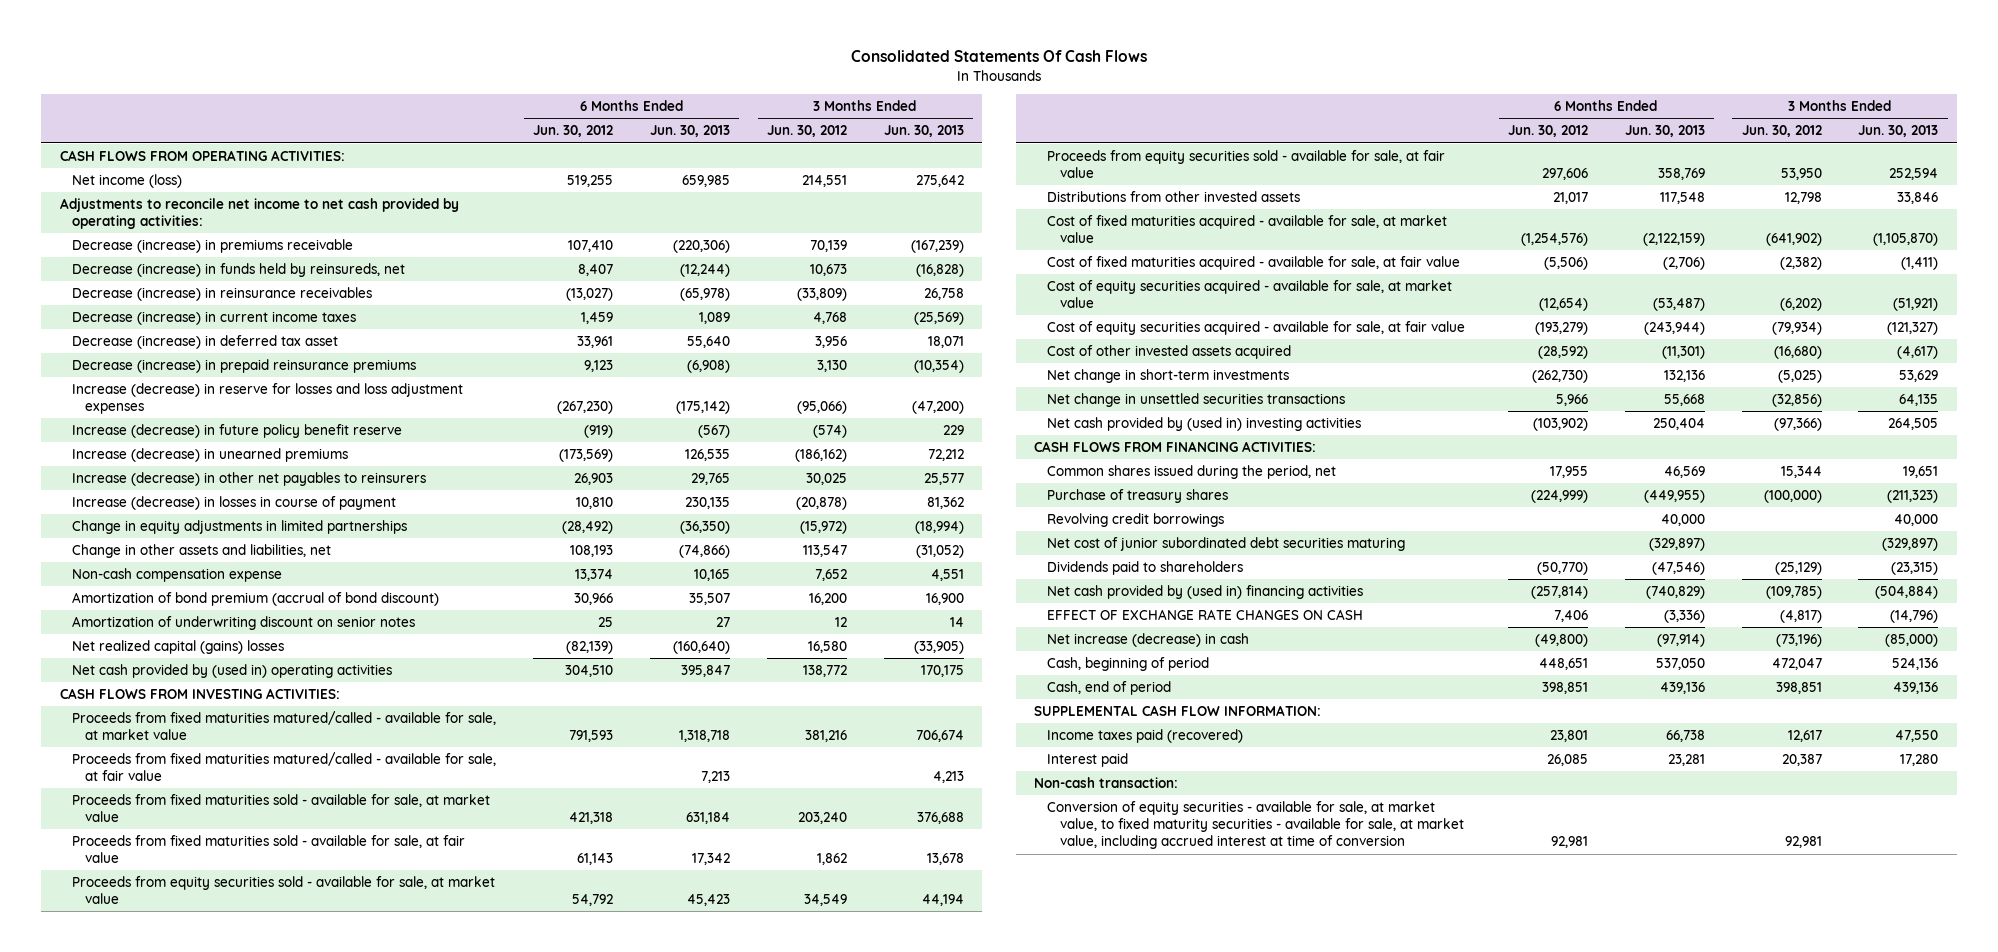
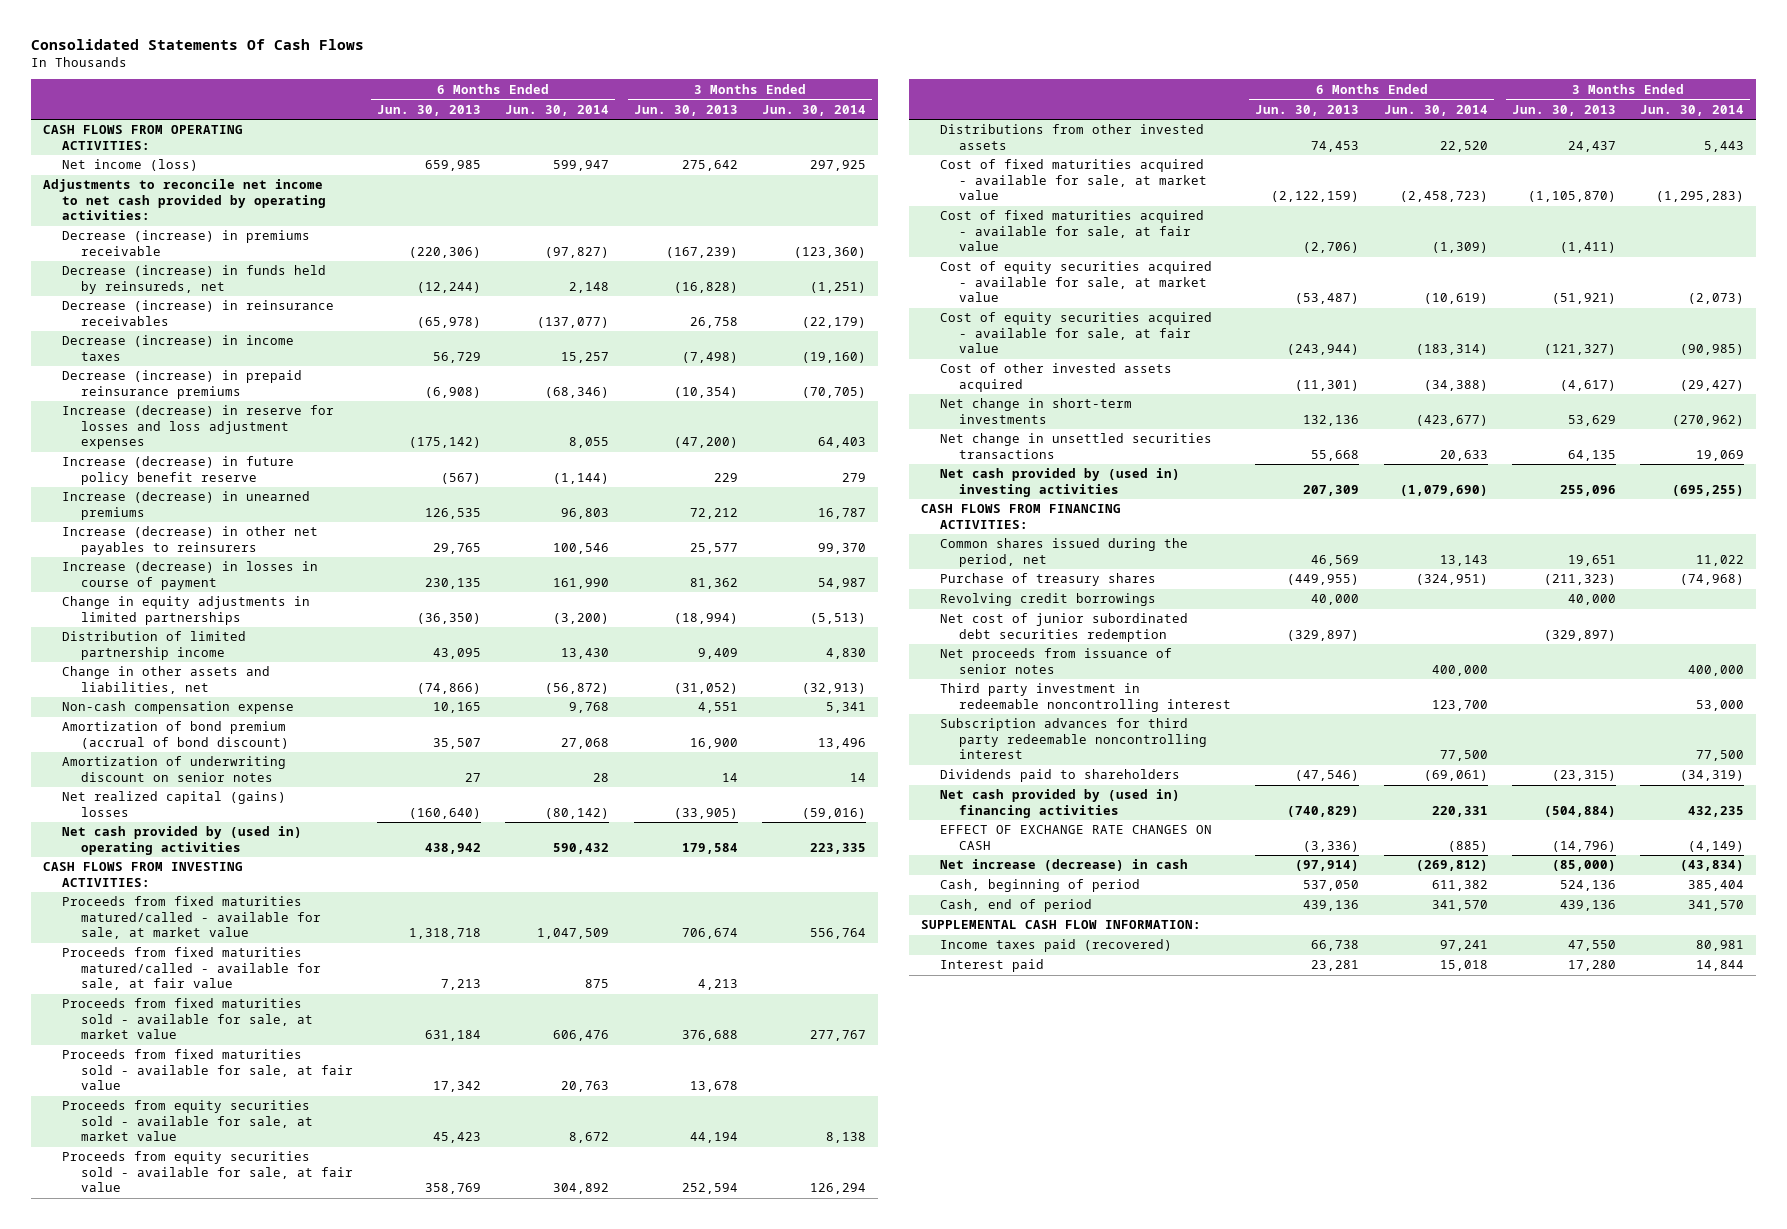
- | 6 Months Ended Jun. 30, 2012 | 6 Months Ended Jun. 30, 2013 | 3 Months Ended Jun. 30, 2012 | 3 Months Ended Jun. 30, 2013
+ | 6 Months Ended Jun. 30, 2013 | 6 Months Ended Jun. 30, 2014 | 3 Months Ended Jun. 30, 2013 | 3 Months Ended Jun. 30, 2014
- Decrease (increase) in current income taxes | 1,459 | 1,089 | 4,768 | (25,569)
- Decrease (increase) in deferred tax asset | 33,961 | 55,640 | 3,956 | 18,071
+ Decrease (increase) in income taxes | 56,729 | 15,257 | (7,498) | (19,160)
+ Distribution of limited partnership income | 43,095 | 13,430 | 9,409 | 4,830
- Net cash provided by (used in) operating activities | 304,510 | 395,847 | 138,772 | 170,175
+ Net cash provided by (used in) operating activities | 438,942 | 590,432 | 179,584 | 223,335
- Distributions from other invested assets | 21,017 | 117,548 | 12,798 | 33,846
+ Distributions from other invested assets | 74,453 | 22,520 | 24,437 | 5,443
- Net cash provided by (used in) investing activities | (103,902) | 250,404 | (97,366) | 264,505
+ Net cash provided by (used in) investing activities | 207,309 | (1,079,690) | 255,096 | (695,255)
- Net cost of junior subordinated debt securities maturing | | (329,897) | | (329,897)
+ Net cost of junior subordinated debt securities redemption | (329,897) | | (329,897) |
+ Net proceeds from issuance of senior notes | | 400,000 | | 400,000
+ Third party investment in redeemable noncontrolling interest | | 123,700 | | 53,000
+ Subscription advances for third party redeemable noncontrolling interest | | 77,500 | | 77,500
- Non-cash transaction:
- Conversion of equity securities - available for sale, at market value, to fixed maturity securities - available for sale, at market value, including accrued interest at time of conversion | 92,981 | | 92,981 |

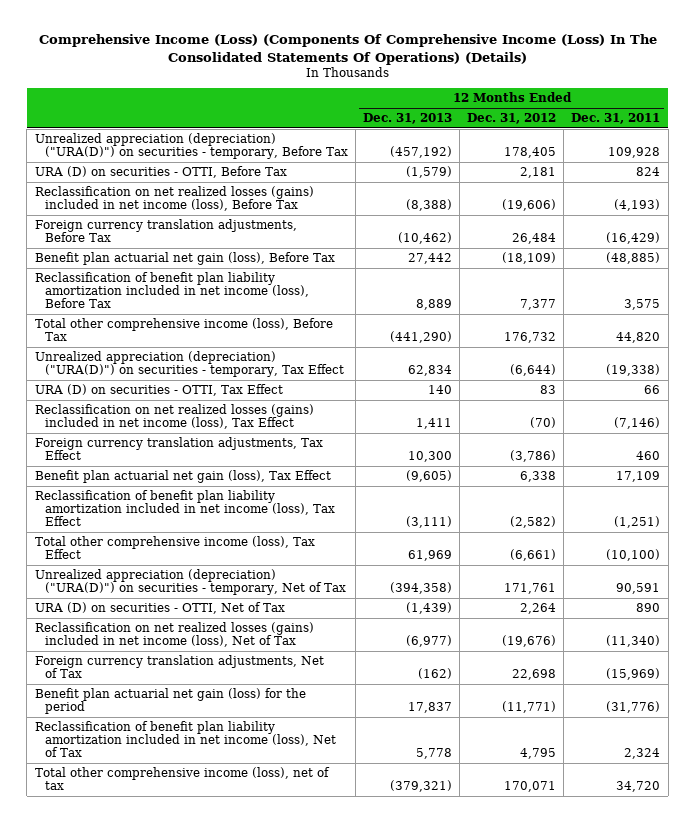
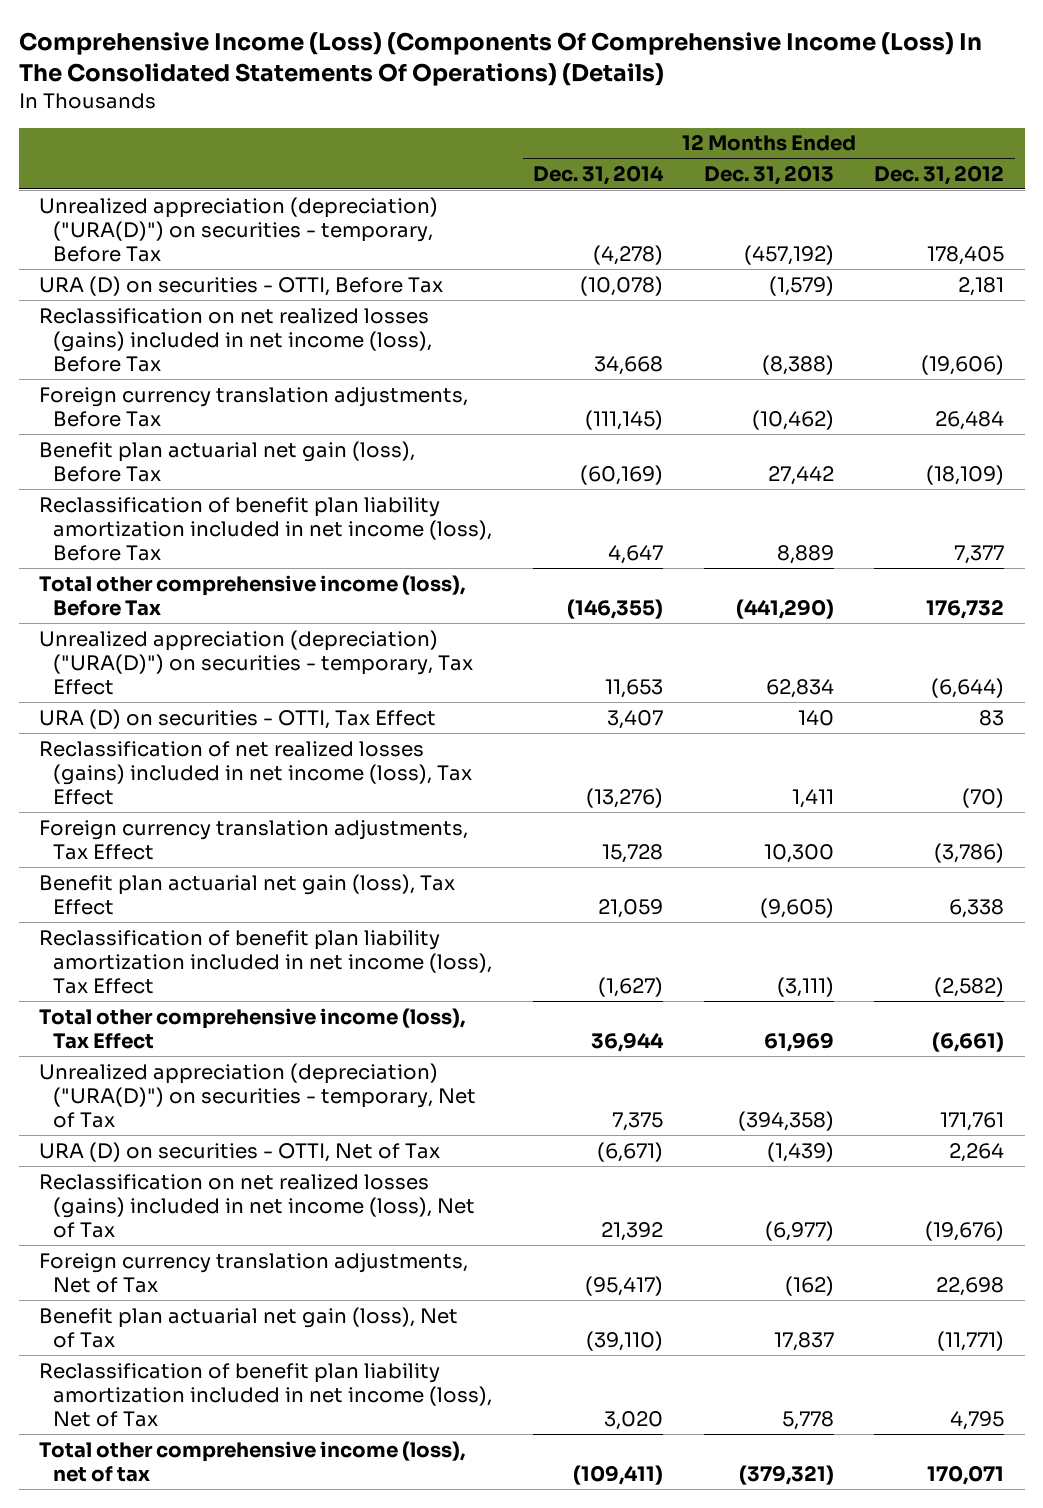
- | 12 Months Ended Dec. 31, 2013 | 12 Months Ended Dec. 31, 2012 | 12 Months Ended Dec. 31, 2011
+ | 12 Months Ended Dec. 31, 2014 | 12 Months Ended Dec. 31, 2013 | 12 Months Ended Dec. 31, 2012
- Reclassification on net realized losses (gains) included in net income (loss), Tax Effect | 1,411 | (70) | (7,146)
+ Reclassification of net realized losses (gains) included in net income (loss), Tax Effect | (13,276) | 1,411 | (70)
- Benefit plan actuarial net gain (loss) for the period | 17,837 | (11,771) | (31,776)
+ Benefit plan actuarial net gain (loss), Net of Tax | (39,110) | 17,837 | (11,771)

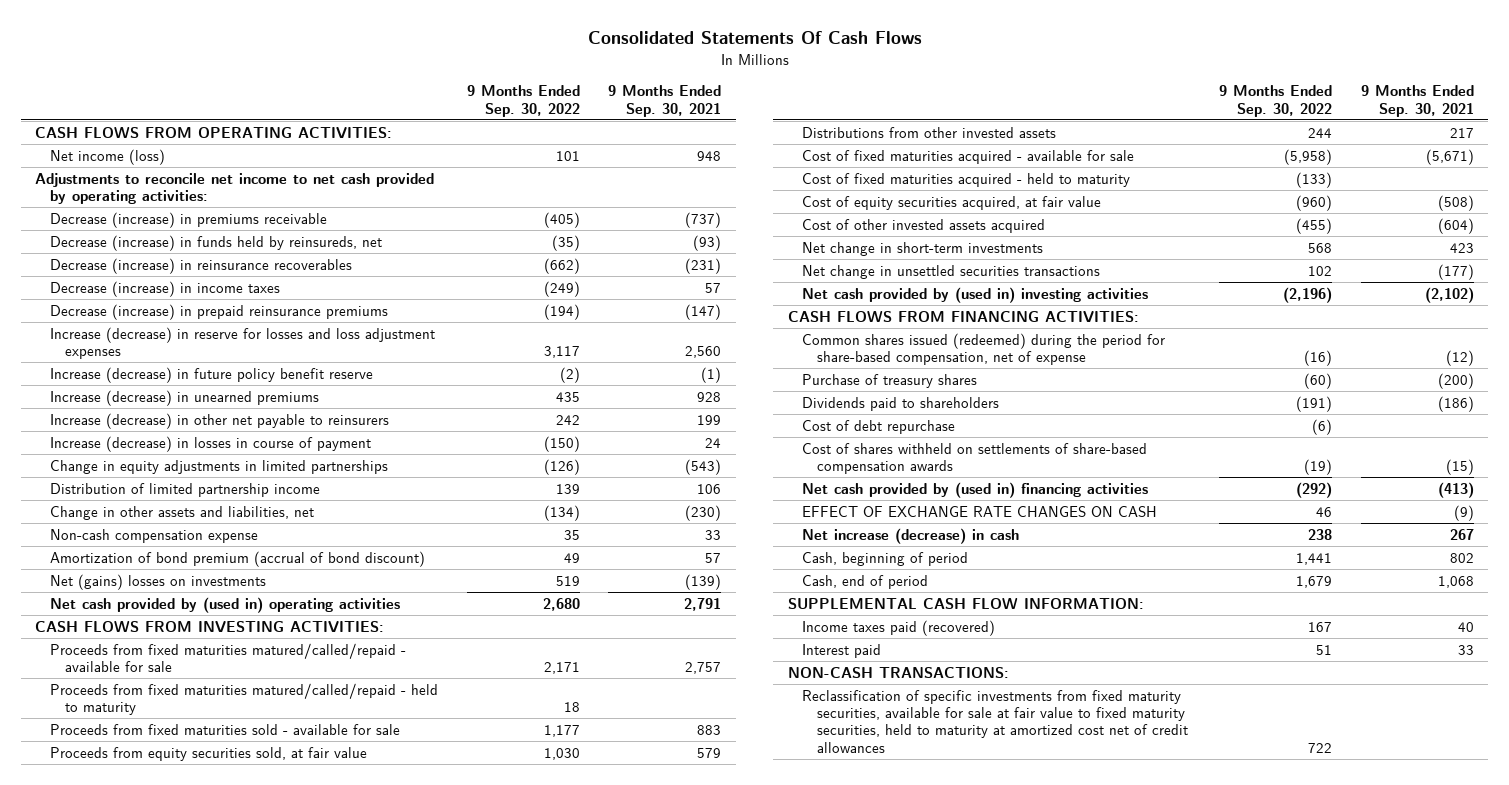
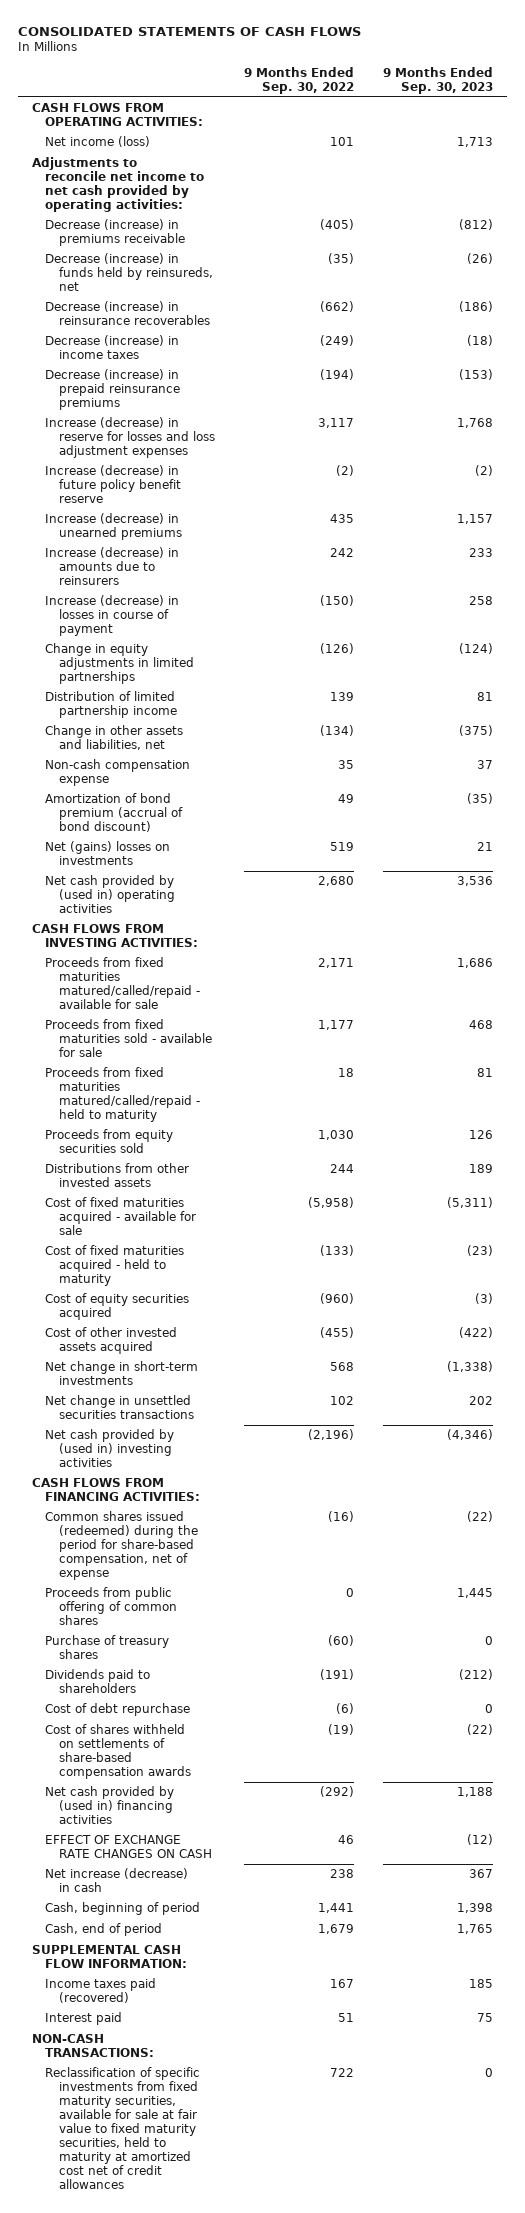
- Consolidated Statements Of Cash Flows
+ CONSOLIDATED STATEMENTS OF CASH FLOWS
- | 9 Months Ended Sep. 30, 2022 | 9 Months Ended Sep. 30, 2021
+ | 9 Months Ended Sep. 30, 2022 | 9 Months Ended Sep. 30, 2023
- Increase (decrease) in other net payable to reinsurers | 242 | 199
+ Increase (decrease) in amounts due to reinsurers | 242 | 233
- Proceeds from equity securities sold, at fair value | 1,030 | 579
moved down: Proceeds from fixed maturities matured/called/repaid - held to maturity | 18 | 81
+ Proceeds from equity securities sold | 1,030 | 126
- Cost of equity securities acquired, at fair value | (960) | (508)
+ Cost of equity securities acquired | (960) | (3)
+ Proceeds from public offering of common shares | 0 | 1,445

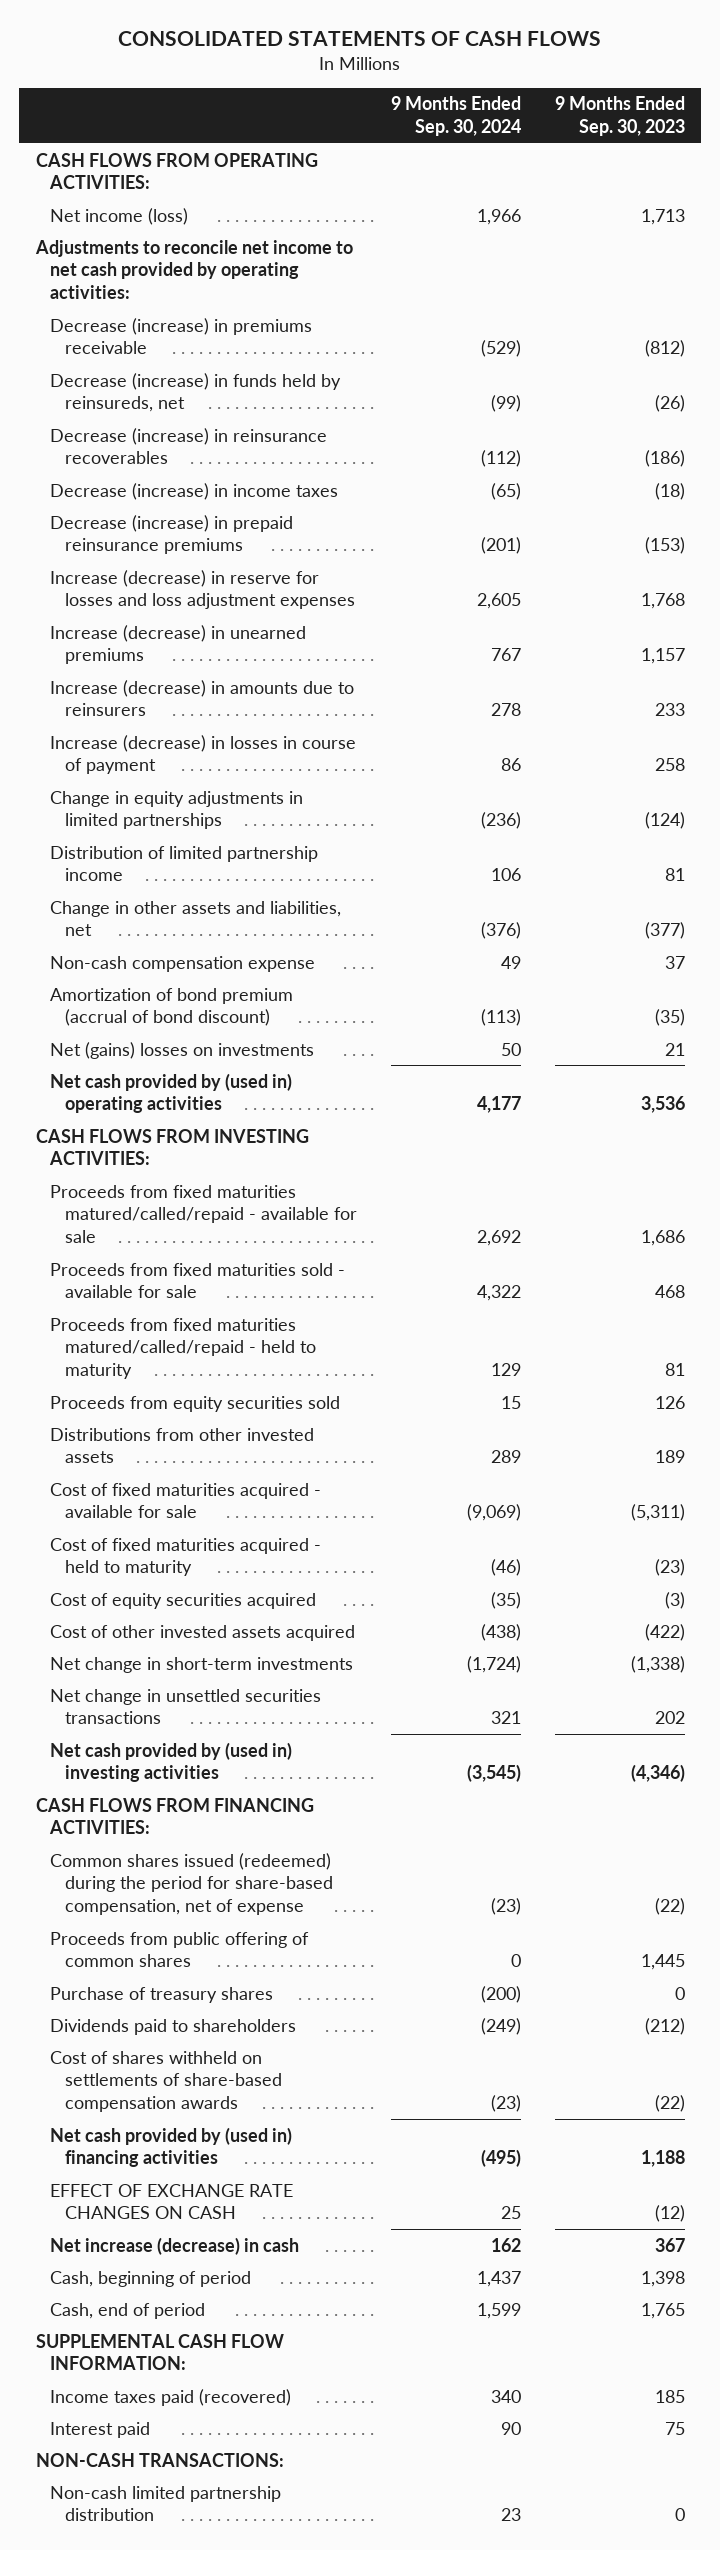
- | 9 Months Ended Sep. 30, 2022 | 9 Months Ended Sep. 30, 2023
+ | 9 Months Ended Sep. 30, 2024 | 9 Months Ended Sep. 30, 2023
- Increase (decrease) in future policy benefit reserve | (2) | (2)
- Change in other assets and liabilities, net | (134) | (375)
+ Change in other assets and liabilities, net | (376) | (377)
- Cost of debt repurchase | (6) | 0
- Reclassification of specific investments from fixed maturity securities, available for sale at fair value to fixed maturity securities, held to maturity at amortized cost net of credit allowances | 722 | 0
+ Non-cash limited partnership distribution | 23 | 0

